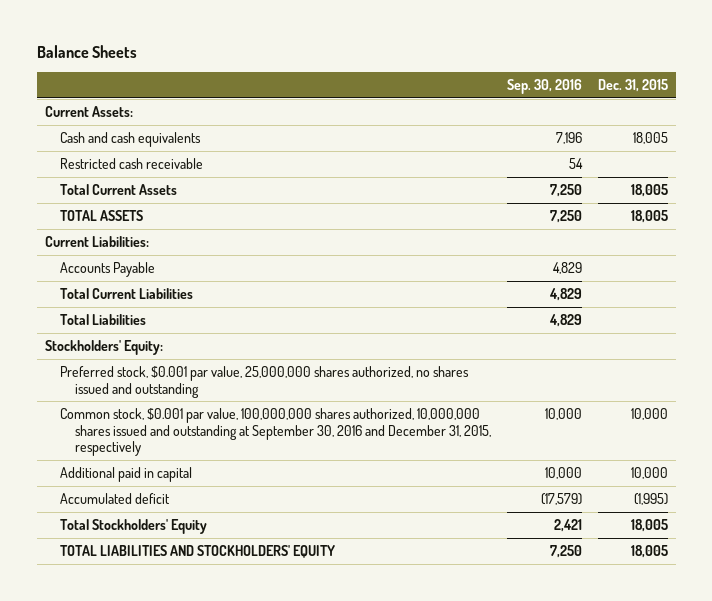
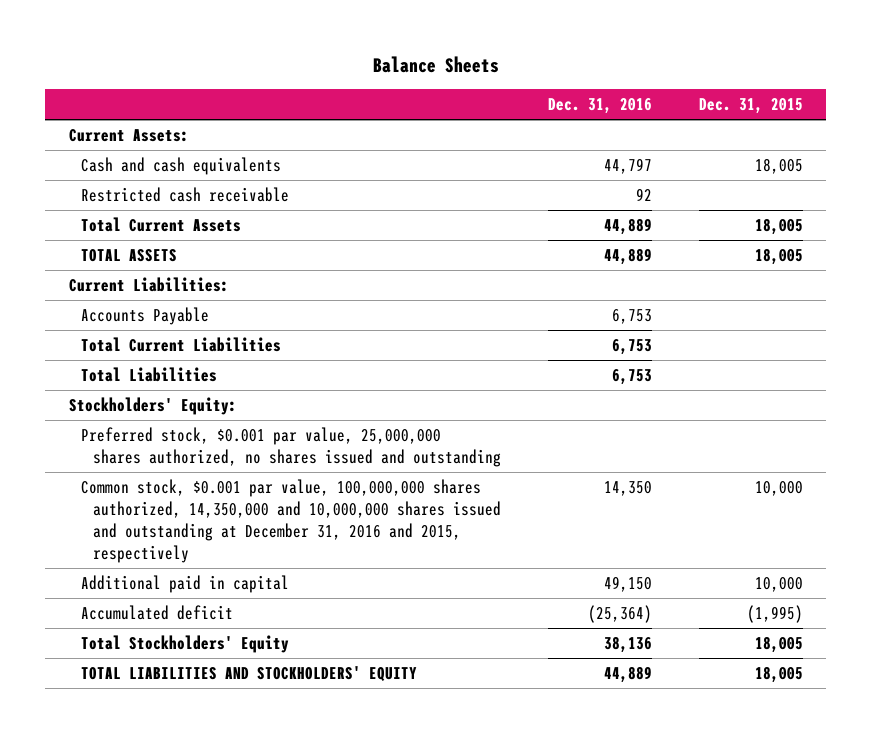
- | Sep. 30, 2016 | Dec. 31, 2015
+ | Dec. 31, 2016 | Dec. 31, 2015
- Common stock, $0.001 par value, 100,000,000 shares authorized, 10,000,000 shares issued and outstanding at September 30, 2016 and December 31, 2015, respectively | 10,000 | 10,000
+ Common stock, $0.001 par value, 100,000,000 shares authorized, 14,350,000 and 10,000,000 shares issued and outstanding at December 31, 2016 and 2015, respectively | 14,350 | 10,000

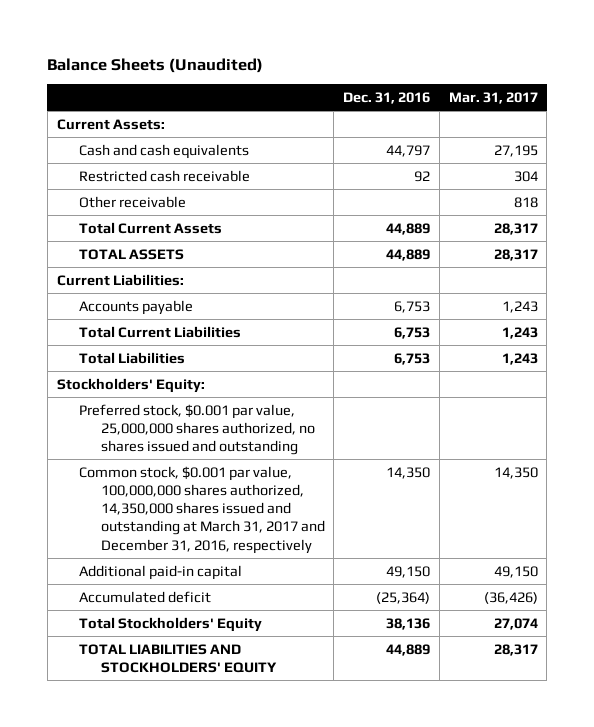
- Balance Sheets
+ Balance Sheets (Unaudited)
- | Dec. 31, 2016 | Dec. 31, 2015
+ | Dec. 31, 2016 | Mar. 31, 2017
+ Other receivable | | 818
- Accounts Payable | 6,753 |
+ Accounts payable | 6,753 | 1,243
- Common stock, $0.001 par value, 100,000,000 shares authorized, 14,350,000 and 10,000,000 shares issued and outstanding at December 31, 2016 and 2015, respectively | 14,350 | 10,000
- Additional paid in capital | 49,150 | 10,000
+ Common stock, $0.001 par value, 100,000,000 shares authorized, 14,350,000 shares issued and outstanding at March 31, 2017 and December 31, 2016, respectively | 14,350 | 14,350
+ Additional paid-in capital | 49,150 | 49,150

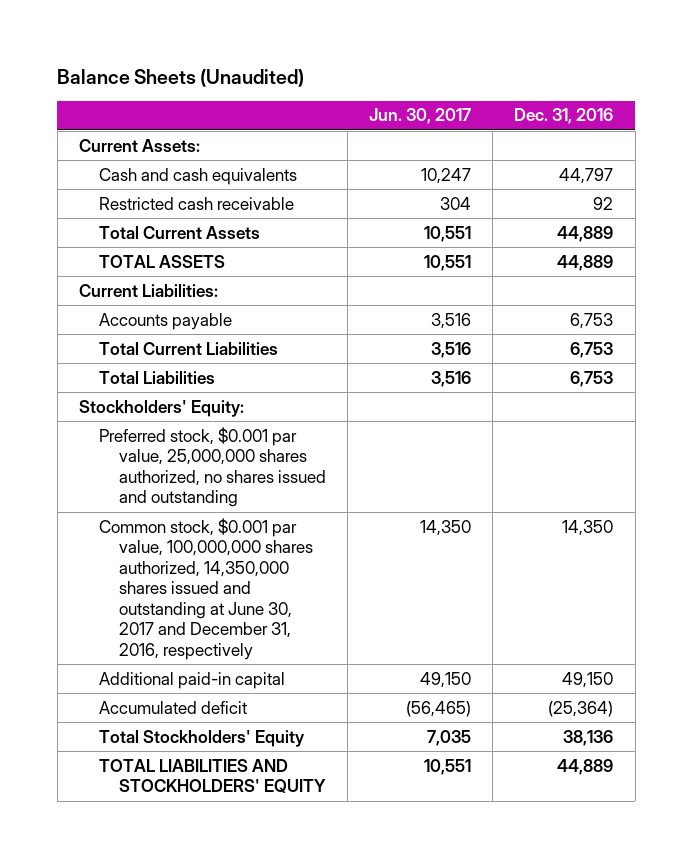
- | Dec. 31, 2016 | Mar. 31, 2017
+ | Jun. 30, 2017 | Dec. 31, 2016
- Other receivable | | 818
- Common stock, $0.001 par value, 100,000,000 shares authorized, 14,350,000 shares issued and outstanding at March 31, 2017 and December 31, 2016, respectively | 14,350 | 14,350
+ Common stock, $0.001 par value, 100,000,000 shares authorized, 14,350,000 shares issued and outstanding at June 30, 2017 and December 31, 2016, respectively | 14,350 | 14,350

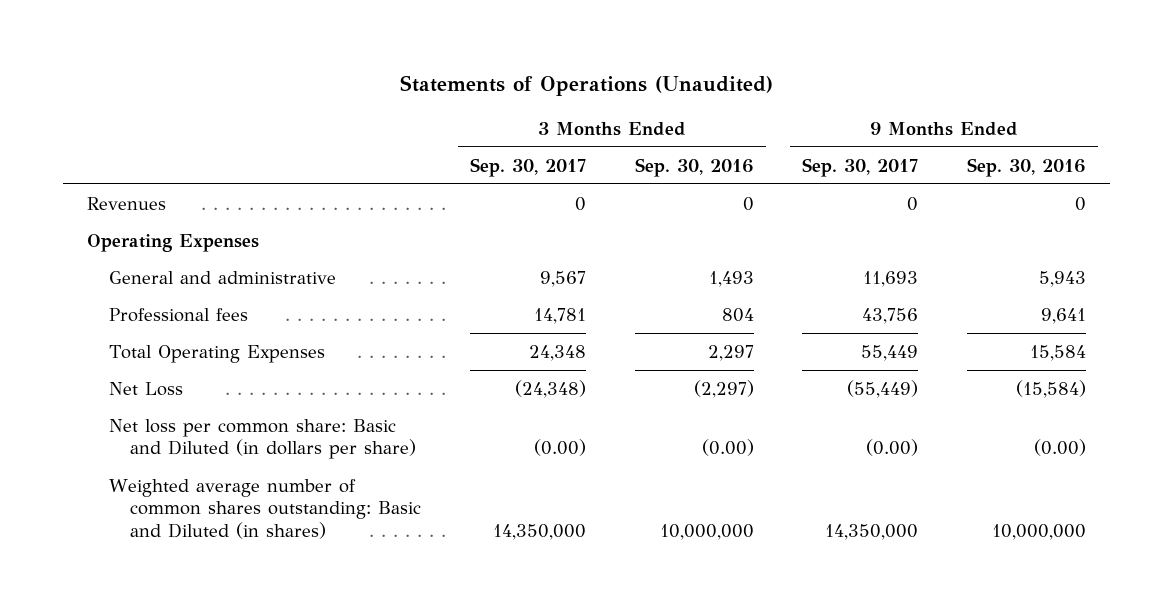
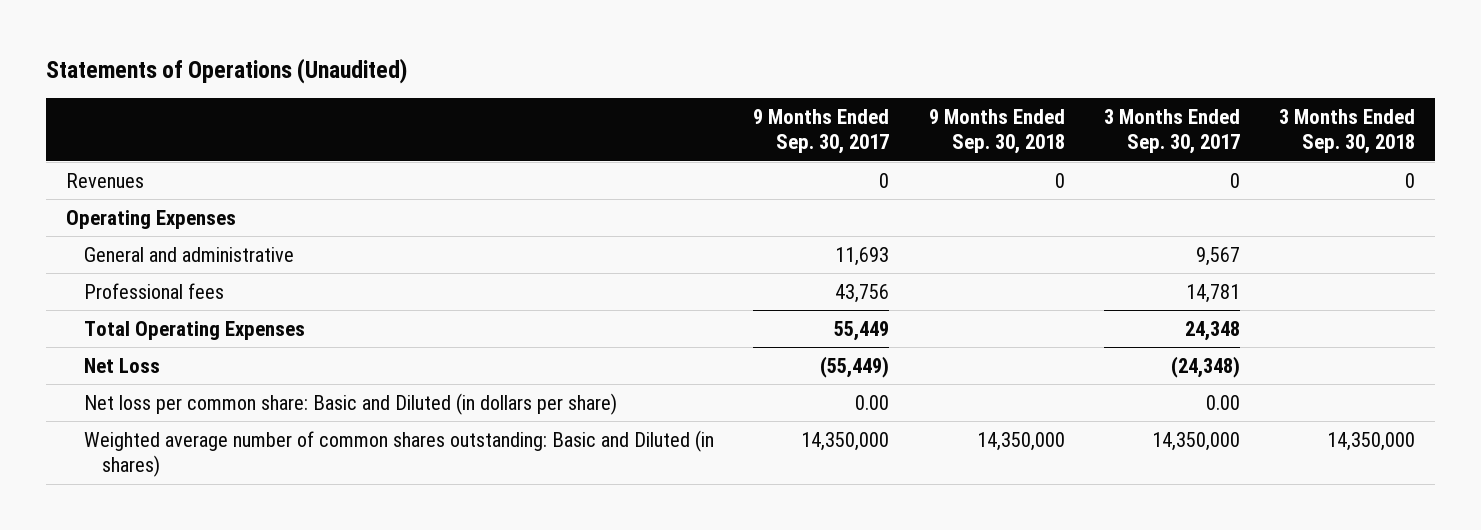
- | 3 Months Ended Sep. 30, 2017 | 3 Months Ended Sep. 30, 2016 | 9 Months Ended Sep. 30, 2017 | 9 Months Ended Sep. 30, 2016
+ | 9 Months Ended Sep. 30, 2017 | 9 Months Ended Sep. 30, 2018 | 3 Months Ended Sep. 30, 2017 | 3 Months Ended Sep. 30, 2018
- Net loss per common share: Basic and Diluted (in dollars per share) | (0.00) | (0.00) | (0.00) | (0.00)
+ Net loss per common share: Basic and Diluted (in dollars per share) | 0.00 | | 0.00 |

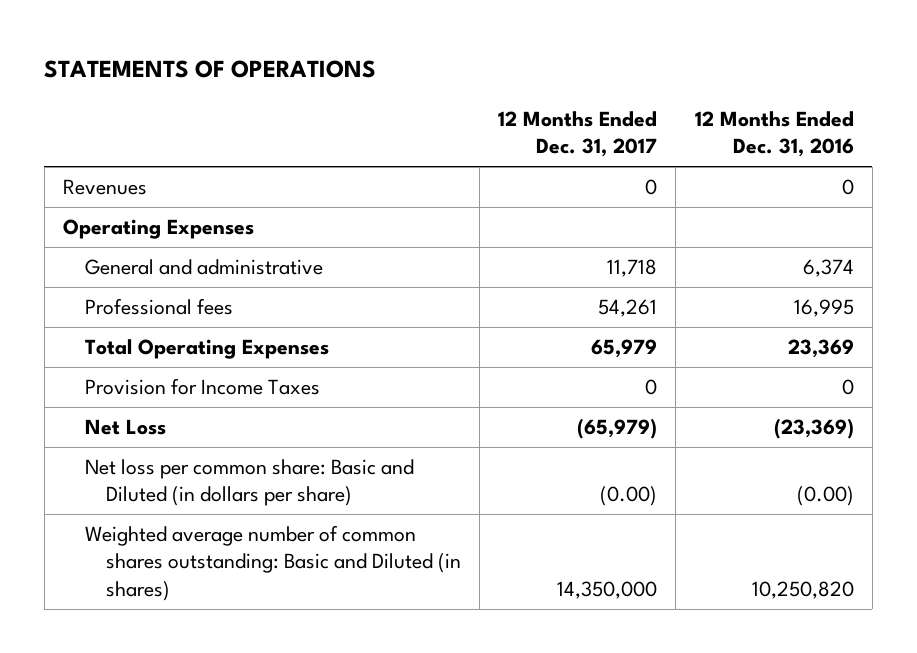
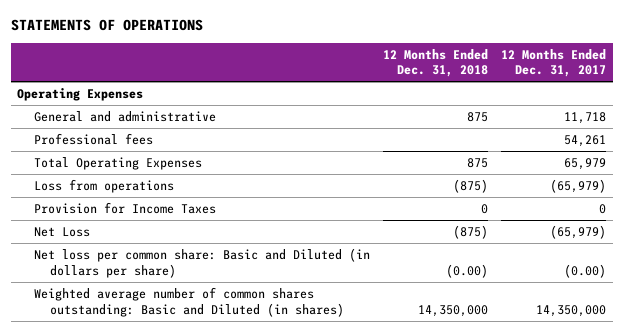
- | 12 Months Ended Dec. 31, 2017 | 12 Months Ended Dec. 31, 2016
+ | 12 Months Ended Dec. 31, 2018 | 12 Months Ended Dec. 31, 2017
- Revenues | 0 | 0
+ Loss from operations | (875) | (65,979)

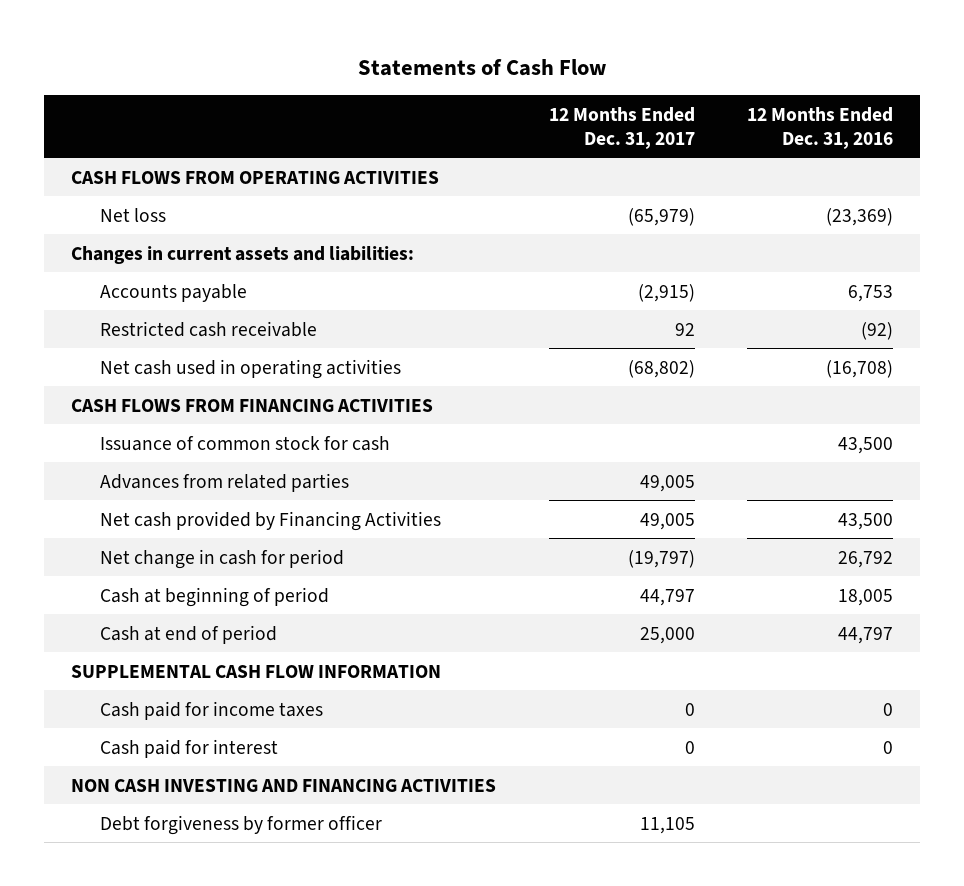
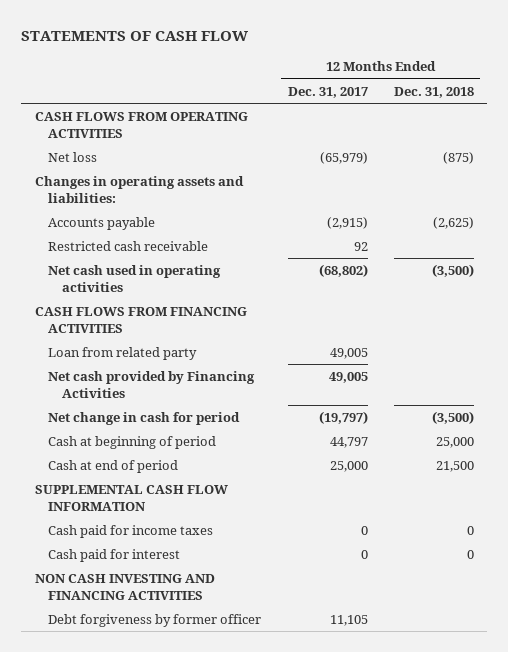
- Statements of Cash Flow
+ STATEMENTS OF CASH FLOW
- | 12 Months Ended Dec. 31, 2017 | 12 Months Ended Dec. 31, 2016
+ | 12 Months Ended Dec. 31, 2017 | 12 Months Ended Dec. 31, 2018
- Changes in current assets and liabilities:
+ Changes in operating assets and liabilities:
- Issuance of common stock for cash | | 43,500
- Advances from related parties | 49,005 |
+ Loan from related party | 49,005 |

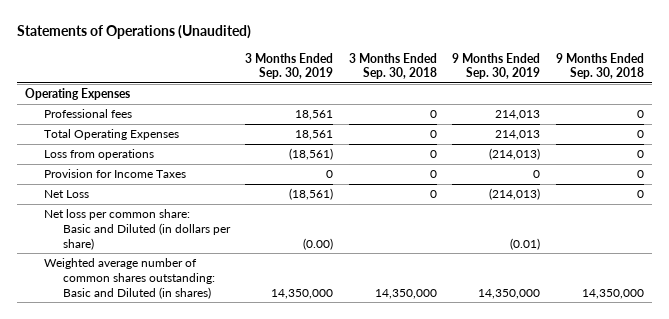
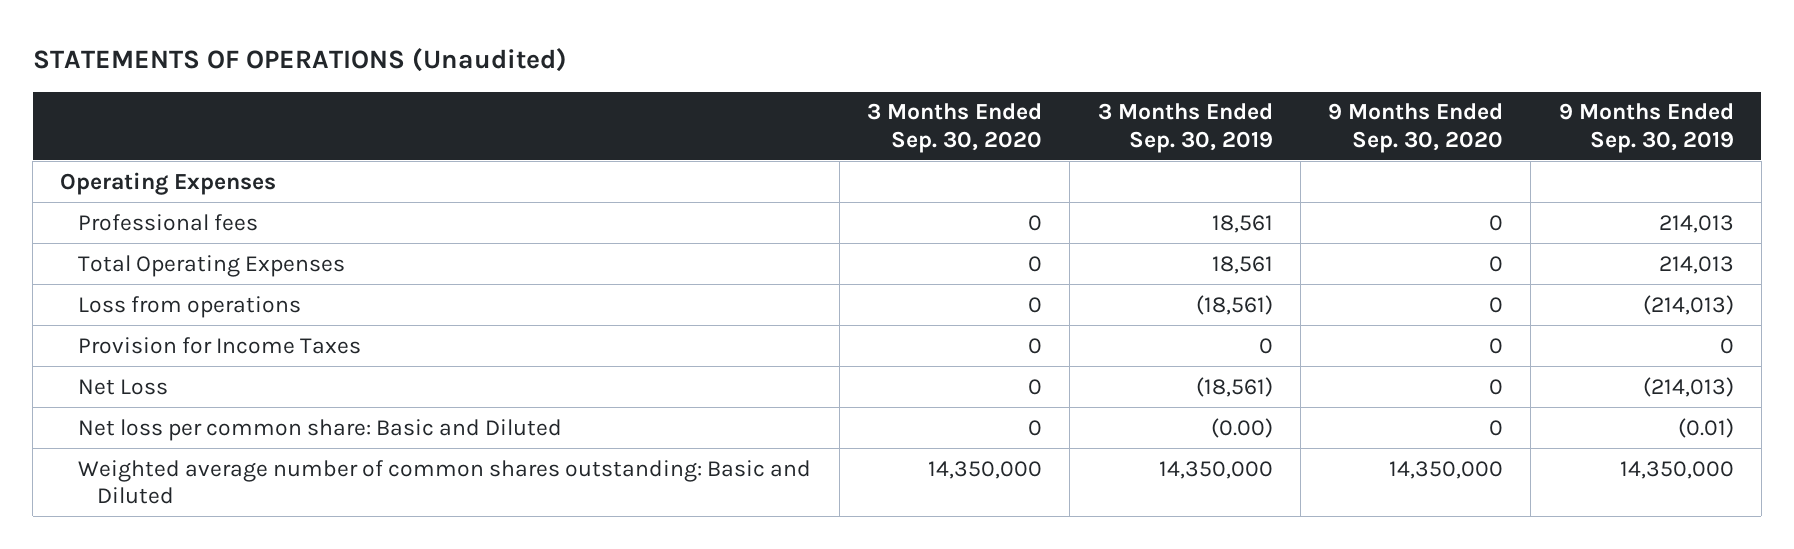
- Statements of Operations (Unaudited)
+ STATEMENTS OF OPERATIONS (Unaudited)
- | 3 Months Ended Sep. 30, 2019 | 3 Months Ended Sep. 30, 2018 | 9 Months Ended Sep. 30, 2019 | 9 Months Ended Sep. 30, 2018
+ | 3 Months Ended Sep. 30, 2020 | 3 Months Ended Sep. 30, 2019 | 9 Months Ended Sep. 30, 2020 | 9 Months Ended Sep. 30, 2019
- Net loss per common share: Basic and Diluted (in dollars per share) | (0.00) | | (0.01) |
- Weighted average number of common shares outstanding: Basic and Diluted (in shares) | 14,350,000 | 14,350,000 | 14,350,000 | 14,350,000
+ Net loss per common share: Basic and Diluted | 0 | (0.00) | 0 | (0.01)
+ Weighted average number of common shares outstanding: Basic and Diluted | 14,350,000 | 14,350,000 | 14,350,000 | 14,350,000

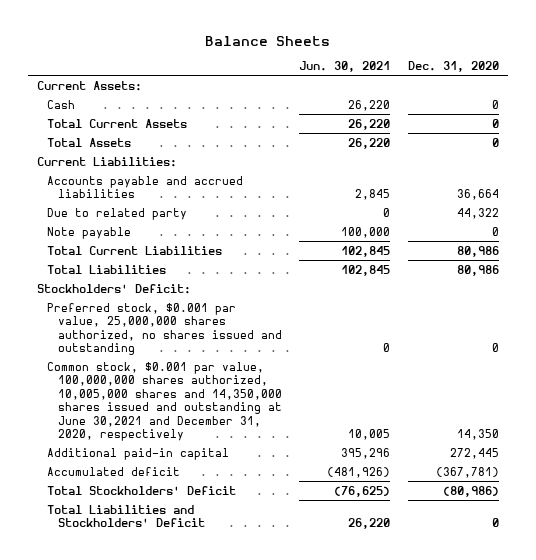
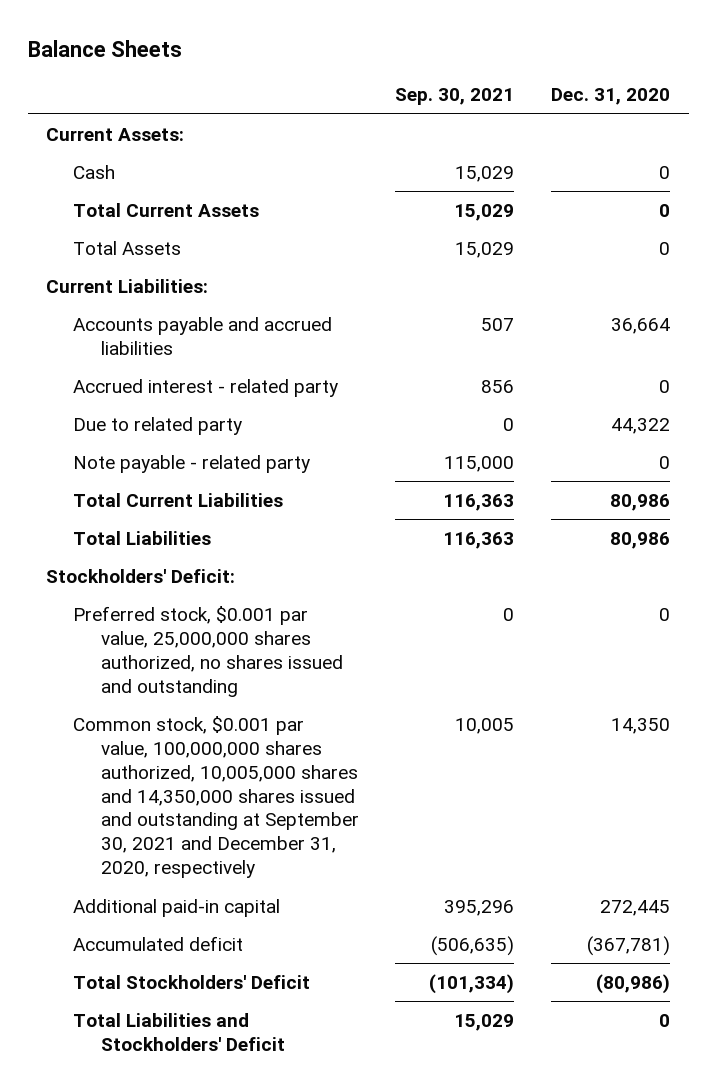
- | Jun. 30, 2021 | Dec. 31, 2020
+ | Sep. 30, 2021 | Dec. 31, 2020
+ Accrued interest - related party | 856 | 0
- Note payable | 100,000 | 0
+ Note payable - related party | 115,000 | 0
- Common stock, $0.001 par value, 100,000,000 shares authorized, 10,005,000 shares and 14,350,000 shares issued and outstanding at June 30,2021 and December 31, 2020, respectively | 10,005 | 14,350
+ Common stock, $0.001 par value, 100,000,000 shares authorized, 10,005,000 shares and 14,350,000 shares issued and outstanding at September 30, 2021 and December 31, 2020, respectively | 10,005 | 14,350

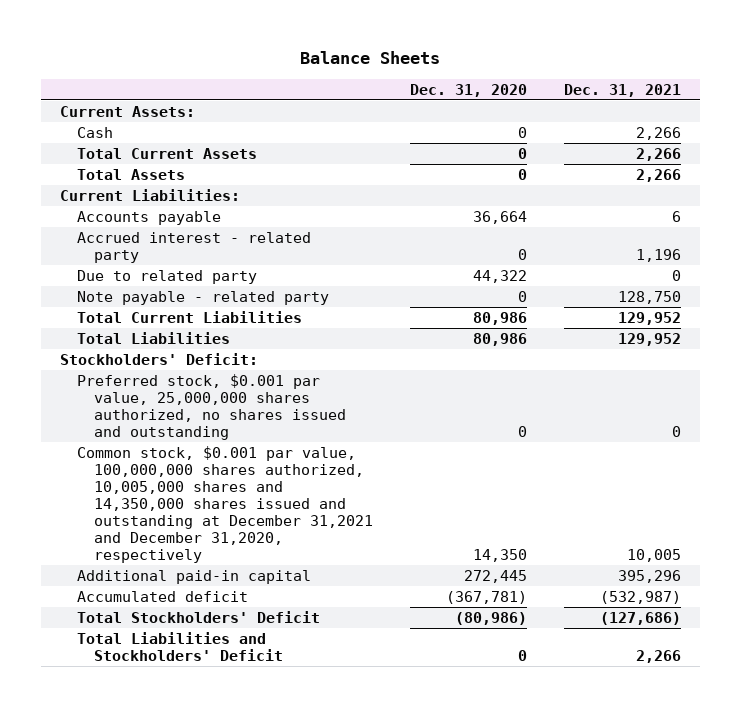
- | Sep. 30, 2021 | Dec. 31, 2020
+ | Dec. 31, 2020 | Dec. 31, 2021
- Accounts payable and accrued liabilities | 507 | 36,664
+ Accounts payable | 36,664 | 6
- Common stock, $0.001 par value, 100,000,000 shares authorized, 10,005,000 shares and 14,350,000 shares issued and outstanding at September 30, 2021 and December 31, 2020, respectively | 10,005 | 14,350
+ Common stock, $0.001 par value, 100,000,000 shares authorized, 10,005,000 shares and 14,350,000 shares issued and outstanding at December 31,2021 and December 31,2020, respectively | 14,350 | 10,005

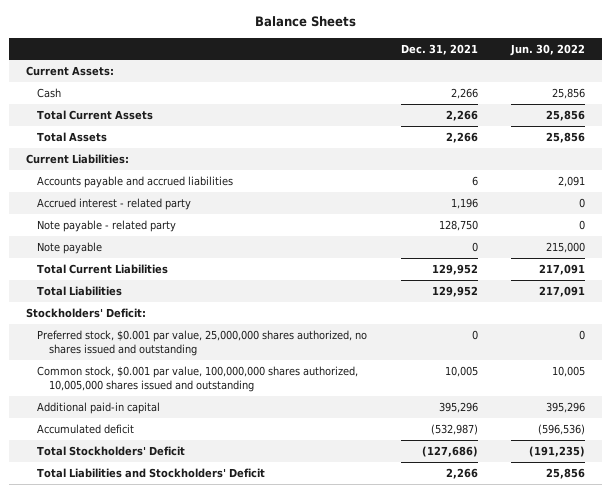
- | Dec. 31, 2020 | Dec. 31, 2021
+ | Dec. 31, 2021 | Jun. 30, 2022
- Accounts payable | 36,664 | 6
+ Accounts payable and accrued liabilities | 6 | 2,091
- Due to related party | 44,322 | 0
+ Note payable | 0 | 215,000
- Common stock, $0.001 par value, 100,000,000 shares authorized, 10,005,000 shares and 14,350,000 shares issued and outstanding at December 31,2021 and December 31,2020, respectively | 14,350 | 10,005
+ Common stock, $0.001 par value, 100,000,000 shares authorized, 10,005,000 shares issued and outstanding | 10,005 | 10,005

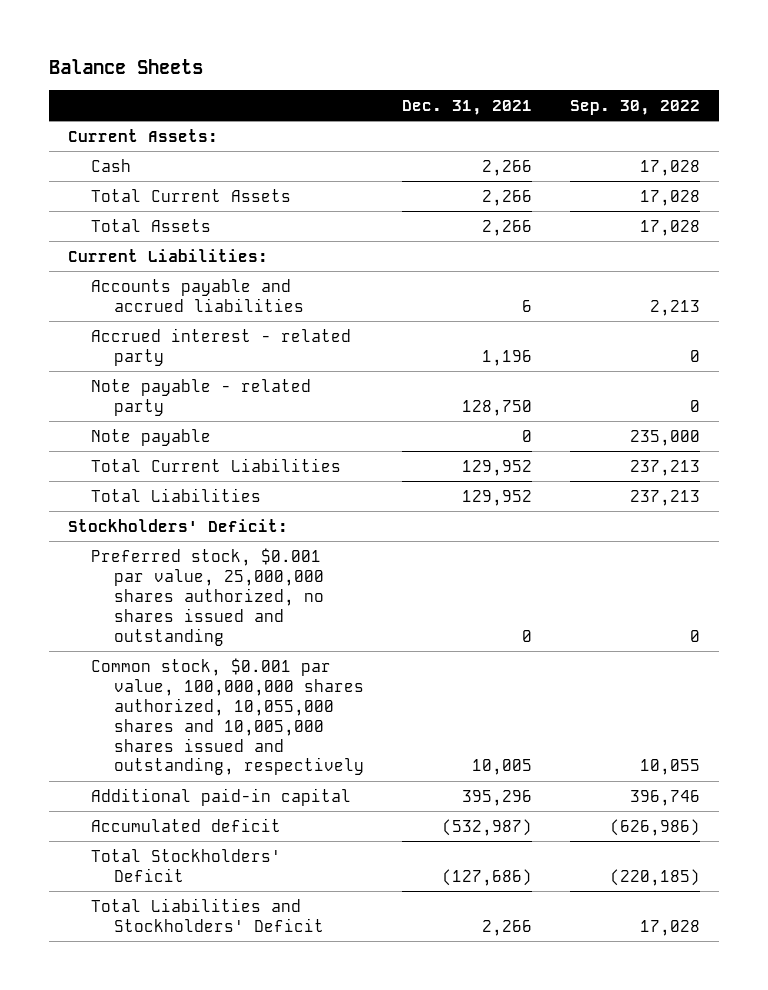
- | Dec. 31, 2021 | Jun. 30, 2022
+ | Dec. 31, 2021 | Sep. 30, 2022
- Common stock, $0.001 par value, 100,000,000 shares authorized, 10,005,000 shares issued and outstanding | 10,005 | 10,005
+ Common stock, $0.001 par value, 100,000,000 shares authorized, 10,055,000 shares and 10,005,000 shares issued and outstanding, respectively | 10,005 | 10,055

